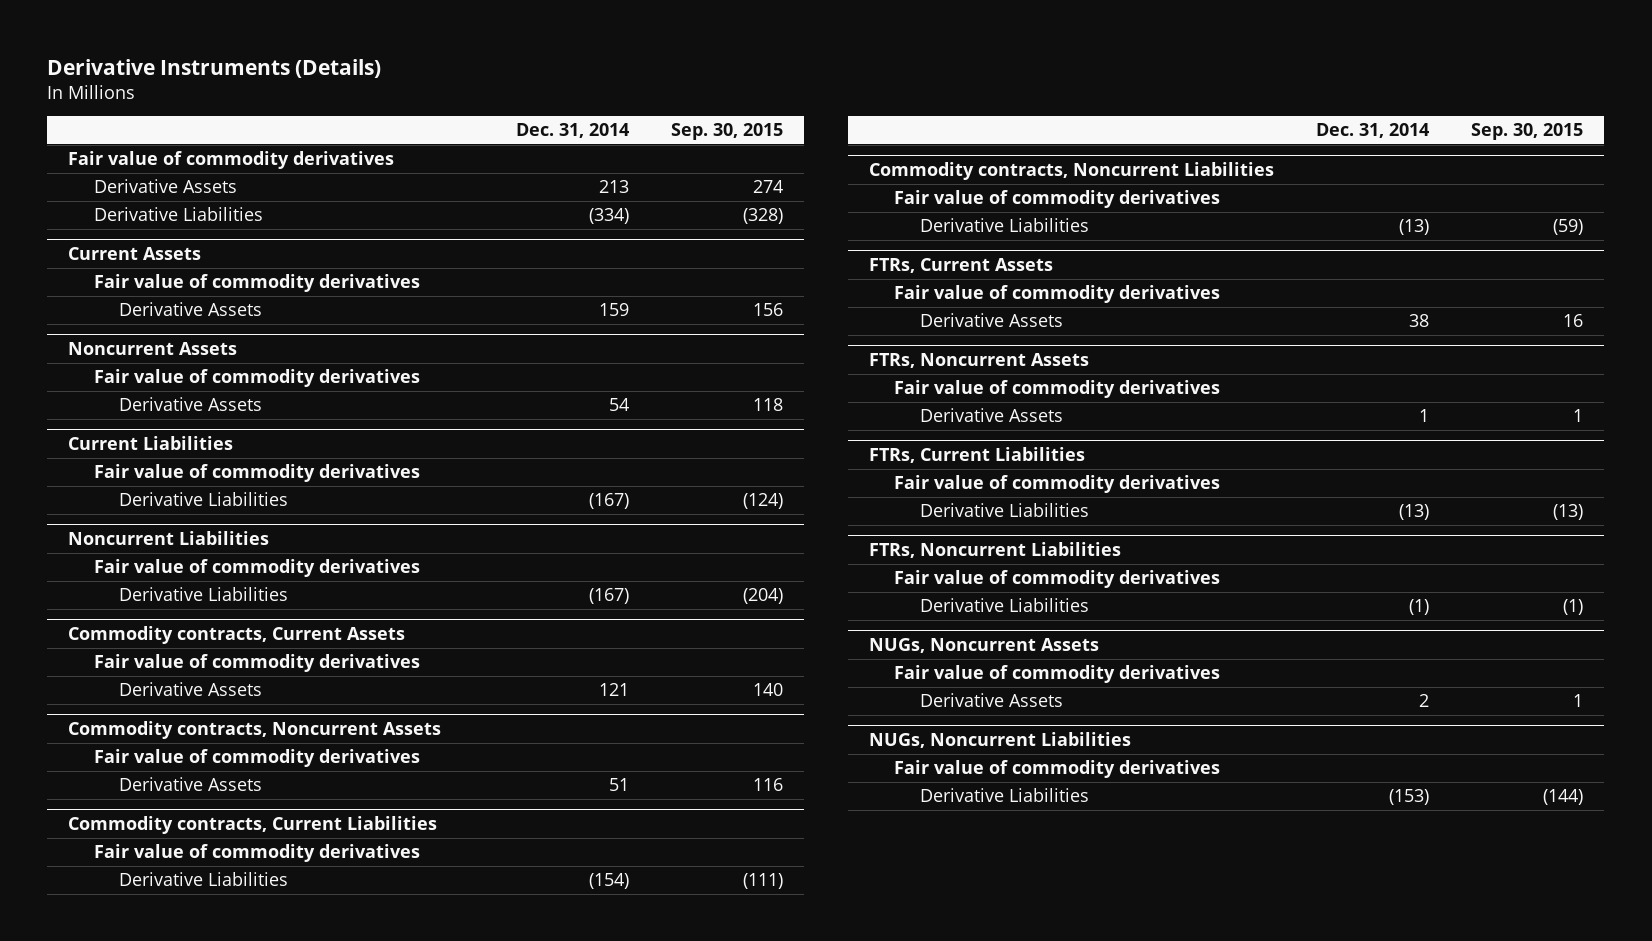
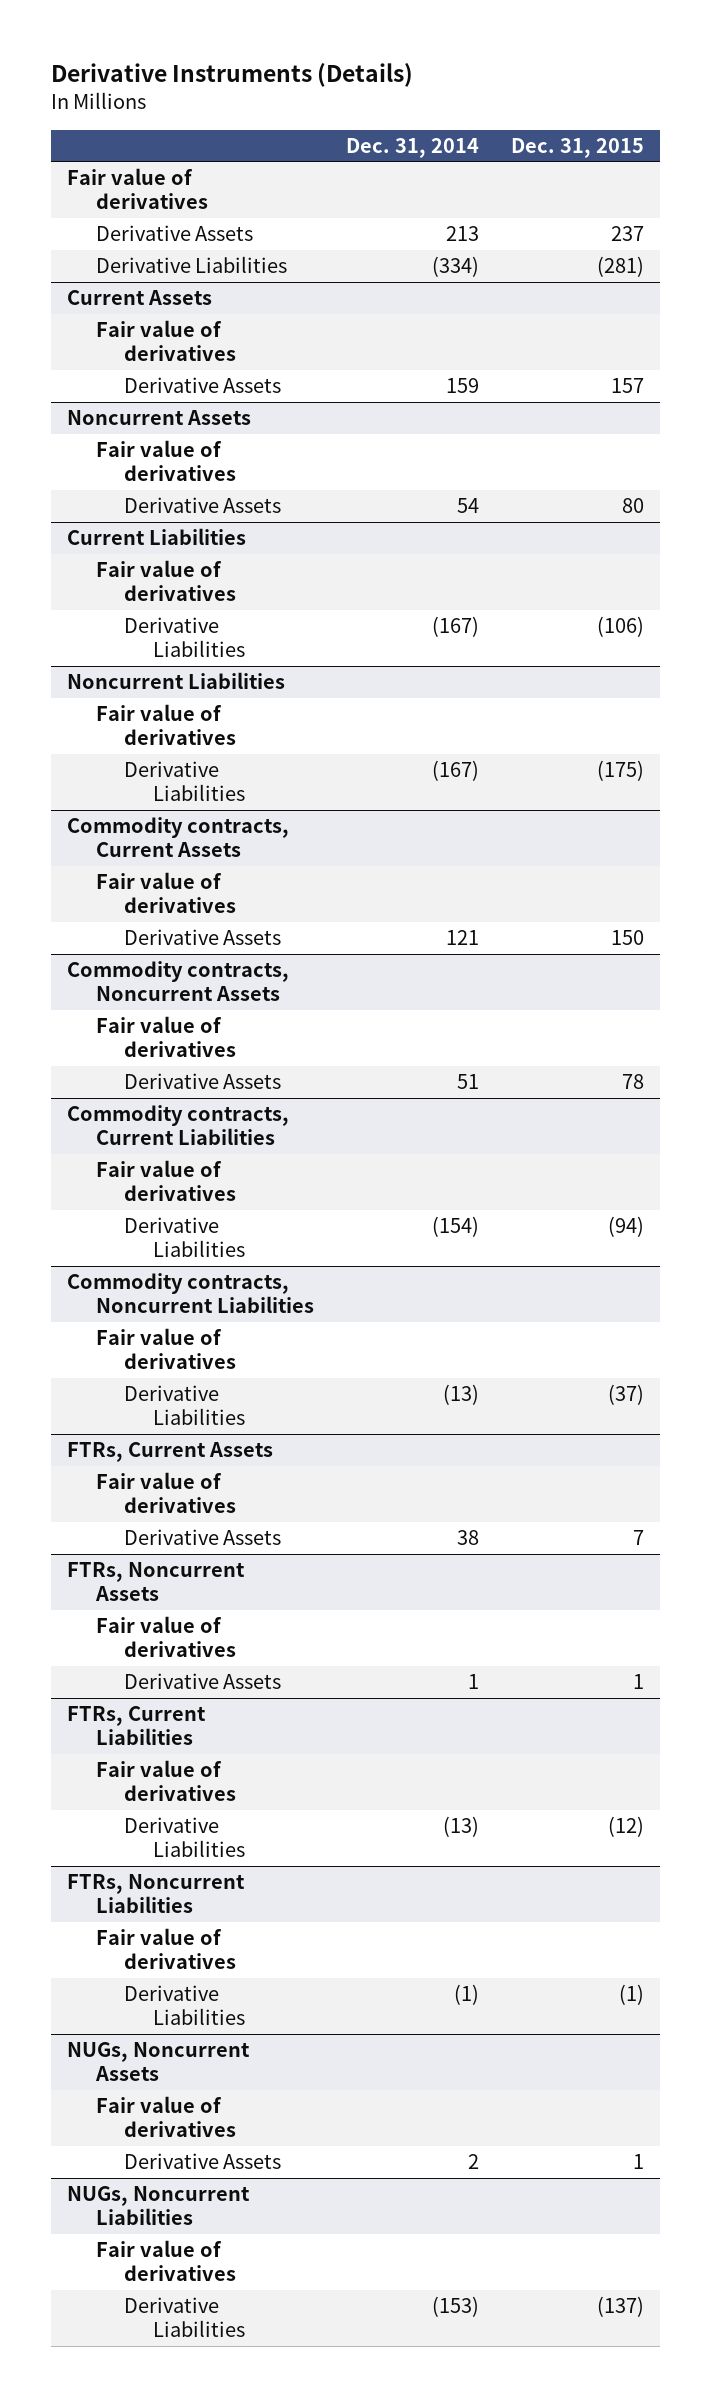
- | Dec. 31, 2014 | Sep. 30, 2015
+ | Dec. 31, 2014 | Dec. 31, 2015
- Fair value of commodity derivatives
+ Fair value of derivatives
@ Current Assets
- Fair value of commodity derivatives
+ Fair value of derivatives
@ Noncurrent Assets
- Fair value of commodity derivatives
+ Fair value of derivatives
@ Current Liabilities
- Fair value of commodity derivatives
+ Fair value of derivatives
@ Noncurrent Liabilities
- Fair value of commodity derivatives
+ Fair value of derivatives
@ Commodity contracts, Current Assets
- Fair value of commodity derivatives
+ Fair value of derivatives
@ Commodity contracts, Noncurrent Assets
- Fair value of commodity derivatives
+ Fair value of derivatives
@ Commodity contracts, Current Liabilities
- Fair value of commodity derivatives
+ Fair value of derivatives
@ Commodity contracts, Noncurrent Liabilities
- Fair value of commodity derivatives
+ Fair value of derivatives
@ FTRs, Current Assets
- Fair value of commodity derivatives
+ Fair value of derivatives
@ FTRs, Noncurrent Assets
- Fair value of commodity derivatives
+ Fair value of derivatives
@ FTRs, Current Liabilities
- Fair value of commodity derivatives
+ Fair value of derivatives
@ FTRs, Noncurrent Liabilities
- Fair value of commodity derivatives
+ Fair value of derivatives
@ NUGs, Noncurrent Assets
- Fair value of commodity derivatives
+ Fair value of derivatives
@ NUGs, Noncurrent Liabilities
- Fair value of commodity derivatives
+ Fair value of derivatives

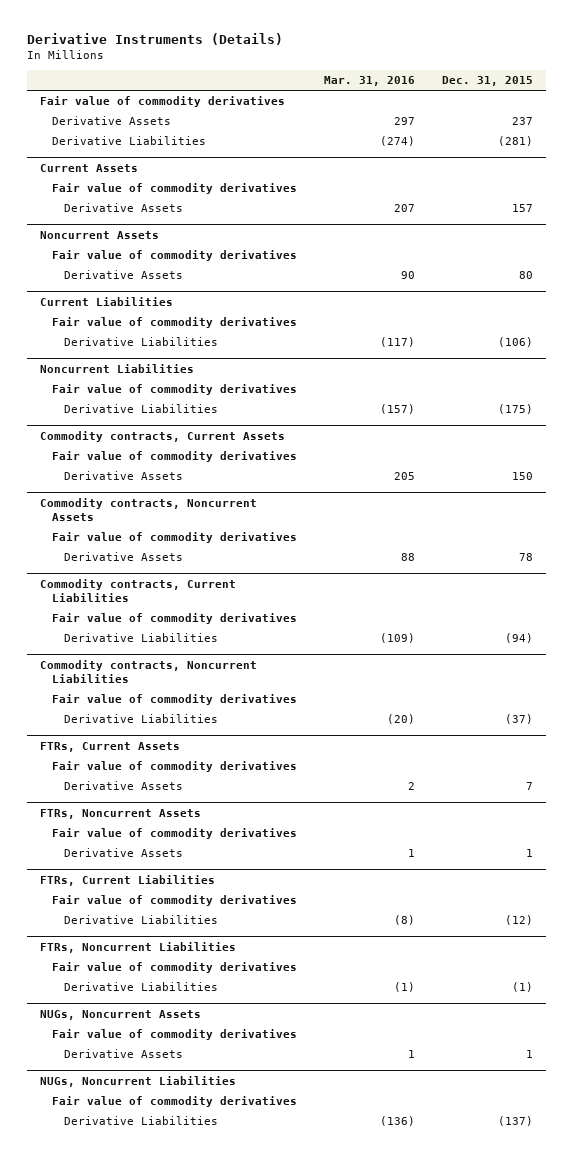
- | Dec. 31, 2014 | Dec. 31, 2015
+ | Mar. 31, 2016 | Dec. 31, 2015
- Fair value of derivatives
+ Fair value of commodity derivatives
@ Current Assets
- Fair value of derivatives
+ Fair value of commodity derivatives
@ Noncurrent Assets
- Fair value of derivatives
+ Fair value of commodity derivatives
@ Current Liabilities
- Fair value of derivatives
+ Fair value of commodity derivatives
@ Noncurrent Liabilities
- Fair value of derivatives
+ Fair value of commodity derivatives
@ Commodity contracts, Current Assets
- Fair value of derivatives
+ Fair value of commodity derivatives
@ Commodity contracts, Noncurrent Assets
- Fair value of derivatives
+ Fair value of commodity derivatives
@ Commodity contracts, Current Liabilities
- Fair value of derivatives
+ Fair value of commodity derivatives
@ Commodity contracts, Noncurrent Liabilities
- Fair value of derivatives
+ Fair value of commodity derivatives
@ FTRs, Current Assets
- Fair value of derivatives
+ Fair value of commodity derivatives
@ FTRs, Noncurrent Assets
- Fair value of derivatives
+ Fair value of commodity derivatives
@ FTRs, Current Liabilities
- Fair value of derivatives
+ Fair value of commodity derivatives
@ FTRs, Noncurrent Liabilities
- Fair value of derivatives
+ Fair value of commodity derivatives
@ NUGs, Noncurrent Assets
- Fair value of derivatives
+ Fair value of commodity derivatives
@ NUGs, Noncurrent Liabilities
- Fair value of derivatives
+ Fair value of commodity derivatives

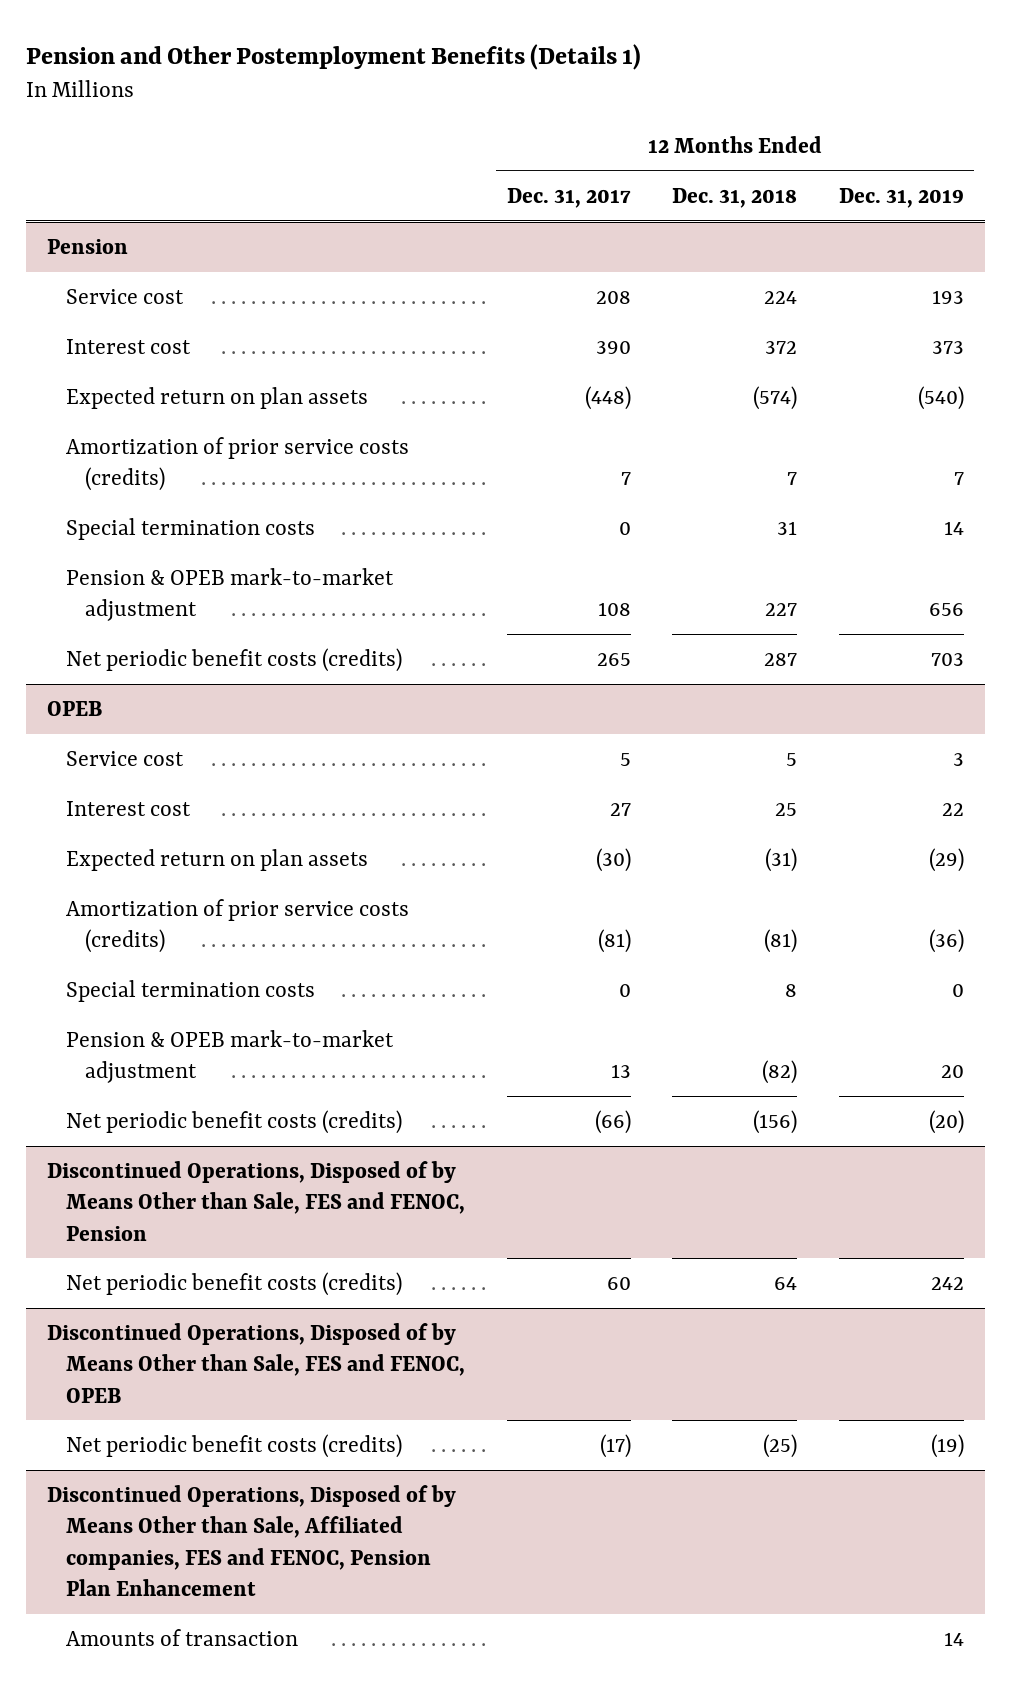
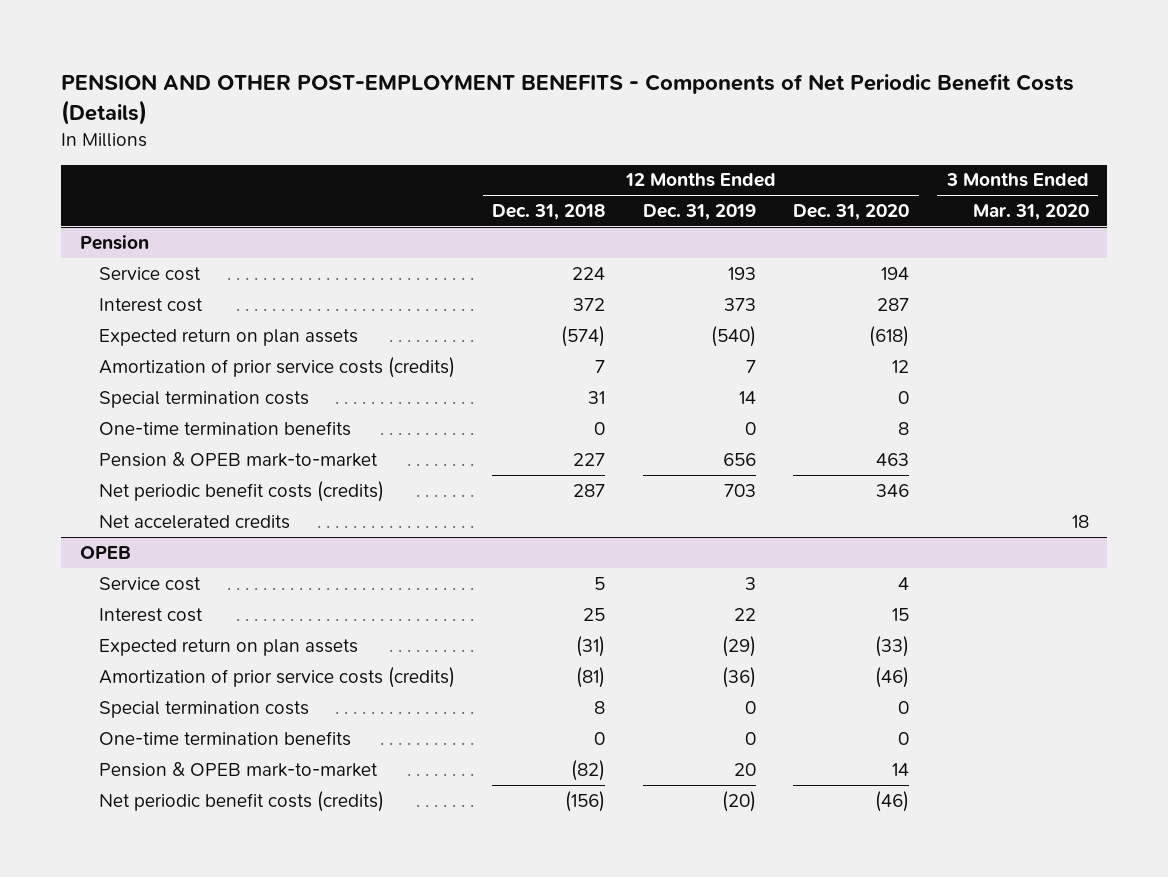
- Pension and Other Postemployment Benefits (Details 1)
+ PENSION AND OTHER POST-EMPLOYMENT BENEFITS - Components of Net Periodic Benefit Costs (Details)
- | 12 Months Ended Dec. 31, 2017 | 12 Months Ended Dec. 31, 2018 | 12 Months Ended Dec. 31, 2019
+ | 12 Months Ended Dec. 31, 2018 | 12 Months Ended Dec. 31, 2019 | 12 Months Ended Dec. 31, 2020 | 3 Months Ended Mar. 31, 2020
@ Pension
- Pension & OPEB mark-to-market adjustment | 108 | 227 | 656
+ One-time termination benefits | 0 | 0 | 8 |
+ Pension & OPEB mark-to-market | 227 | 656 | 463 |
+ Net accelerated credits | | | | 18
@ OPEB
- Pension & OPEB mark-to-market adjustment | 13 | (82) | 20
+ One-time termination benefits | 0 | 0 | 0 |
+ Pension & OPEB mark-to-market | (82) | 20 | 14 |
- Discontinued Operations, Disposed of by Means Other than Sale, FES and FENOC, Pension
- Net periodic benefit costs (credits) | 60 | 64 | 242
- Discontinued Operations, Disposed of by Means Other than Sale, FES and FENOC, OPEB
- Net periodic benefit costs (credits) | (17) | (25) | (19)
- Discontinued Operations, Disposed of by Means Other than Sale, Affiliated companies, FES and FENOC, Pension Plan Enhancement
- Amounts of transaction | | | 14

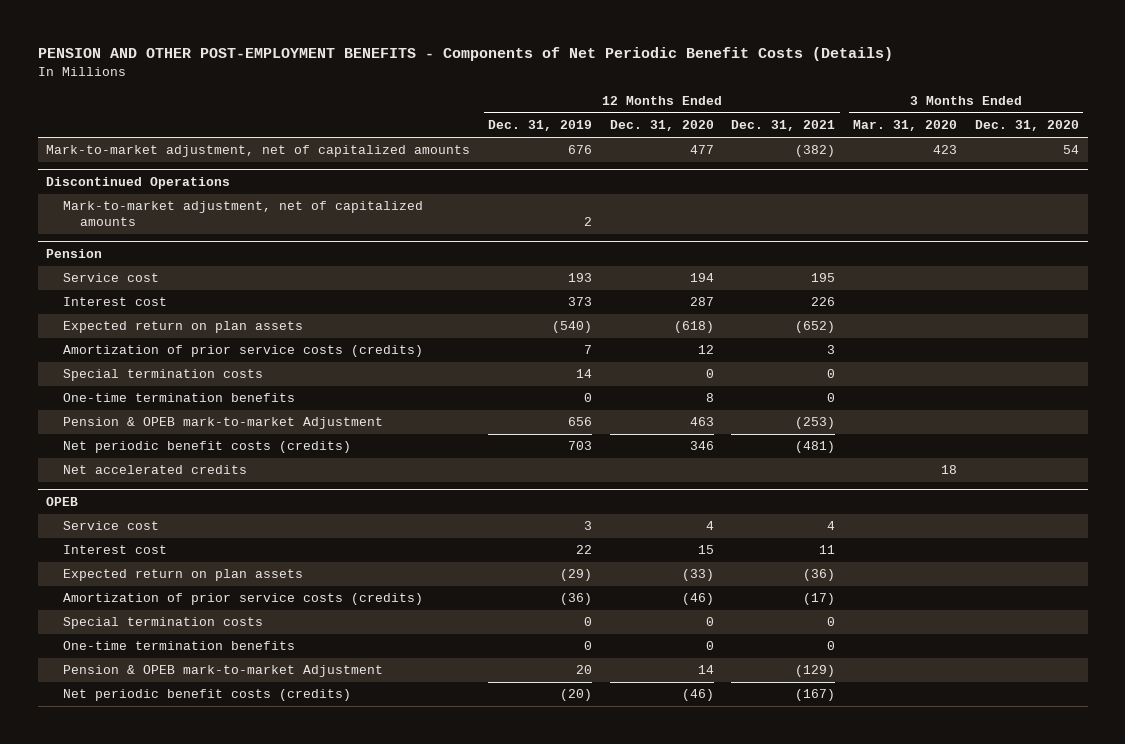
- | 12 Months Ended Dec. 31, 2018 | 12 Months Ended Dec. 31, 2019 | 12 Months Ended Dec. 31, 2020 | 3 Months Ended Mar. 31, 2020
+ | 12 Months Ended Dec. 31, 2019 | 12 Months Ended Dec. 31, 2020 | 12 Months Ended Dec. 31, 2021 | 3 Months Ended Mar. 31, 2020 | 3 Months Ended Dec. 31, 2020
+ Mark-to-market adjustment, net of capitalized amounts | 676 | 477 | (382) | 423 | 54
+ Discontinued Operations
+ Mark-to-market adjustment, net of capitalized amounts | 2 | | | |
@ Pension
- Pension & OPEB mark-to-market | 227 | 656 | 463 |
+ Pension & OPEB mark-to-market Adjustment | 656 | 463 | (253) | |
@ OPEB
- Pension & OPEB mark-to-market | (82) | 20 | 14 |
+ Pension & OPEB mark-to-market Adjustment | 20 | 14 | (129) | |

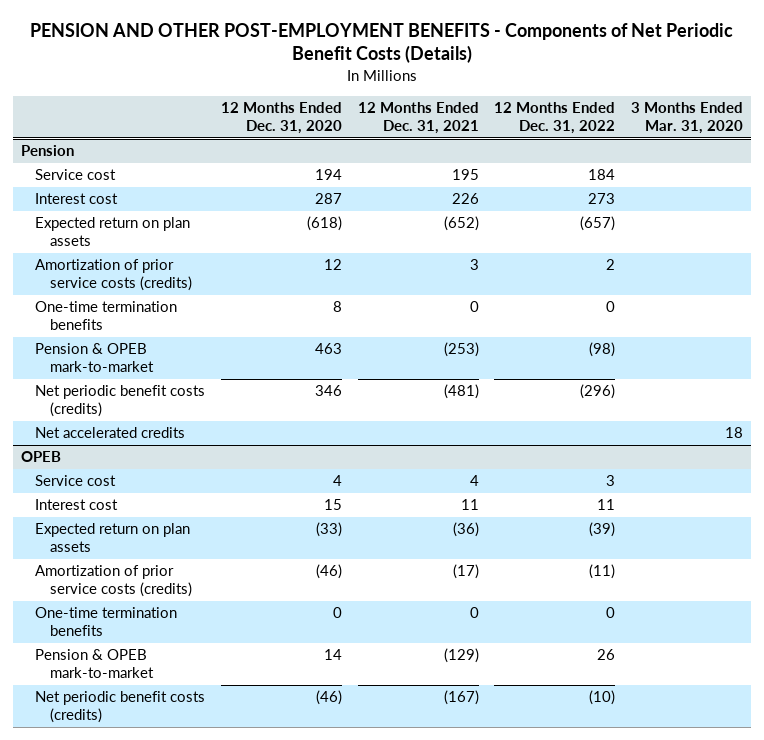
- | 12 Months Ended Dec. 31, 2019 | 12 Months Ended Dec. 31, 2020 | 12 Months Ended Dec. 31, 2021 | 3 Months Ended Mar. 31, 2020 | 3 Months Ended Dec. 31, 2020
+ | 12 Months Ended Dec. 31, 2020 | 12 Months Ended Dec. 31, 2021 | 12 Months Ended Dec. 31, 2022 | 3 Months Ended Mar. 31, 2020
- Mark-to-market adjustment, net of capitalized amounts | 676 | 477 | (382) | 423 | 54
- Discontinued Operations
- Mark-to-market adjustment, net of capitalized amounts | 2 | | | |
@ Pension
- Special termination costs | 14 | 0 | 0 | |
- Pension & OPEB mark-to-market Adjustment | 656 | 463 | (253) | |
+ Pension & OPEB mark-to-market | 463 | (253) | (98) |
@ OPEB
- Special termination costs | 0 | 0 | 0 | |
- Pension & OPEB mark-to-market Adjustment | 20 | 14 | (129) | |
+ Pension & OPEB mark-to-market | 14 | (129) | 26 |

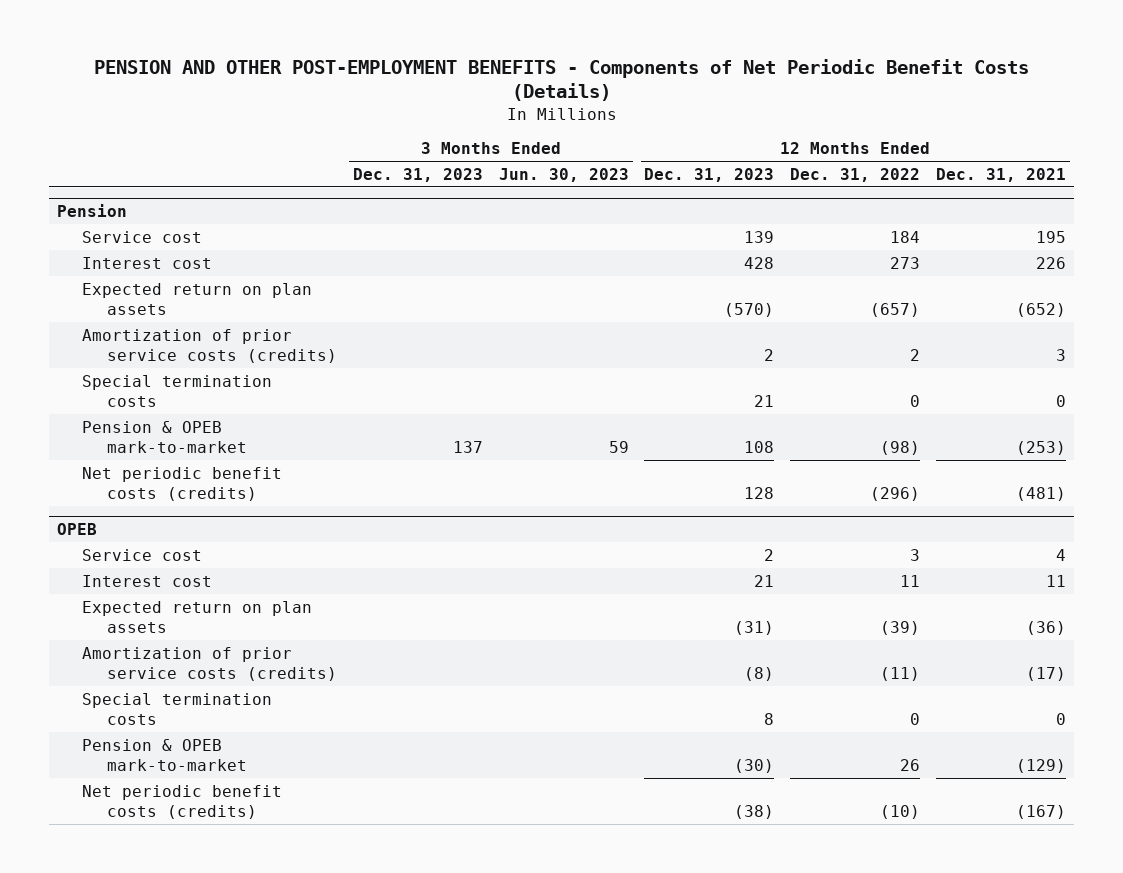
- | 12 Months Ended Dec. 31, 2020 | 12 Months Ended Dec. 31, 2021 | 12 Months Ended Dec. 31, 2022 | 3 Months Ended Mar. 31, 2020
+ | 3 Months Ended Dec. 31, 2023 | 3 Months Ended Jun. 30, 2023 | 12 Months Ended Dec. 31, 2023 | 12 Months Ended Dec. 31, 2022 | 12 Months Ended Dec. 31, 2021
@ Pension
- One-time termination benefits | 8 | 0 | 0 |
+ Special termination costs | | | 21 | 0 | 0
- Net accelerated credits | | | | 18
@ OPEB
- One-time termination benefits | 0 | 0 | 0 |
+ Special termination costs | | | 8 | 0 | 0

